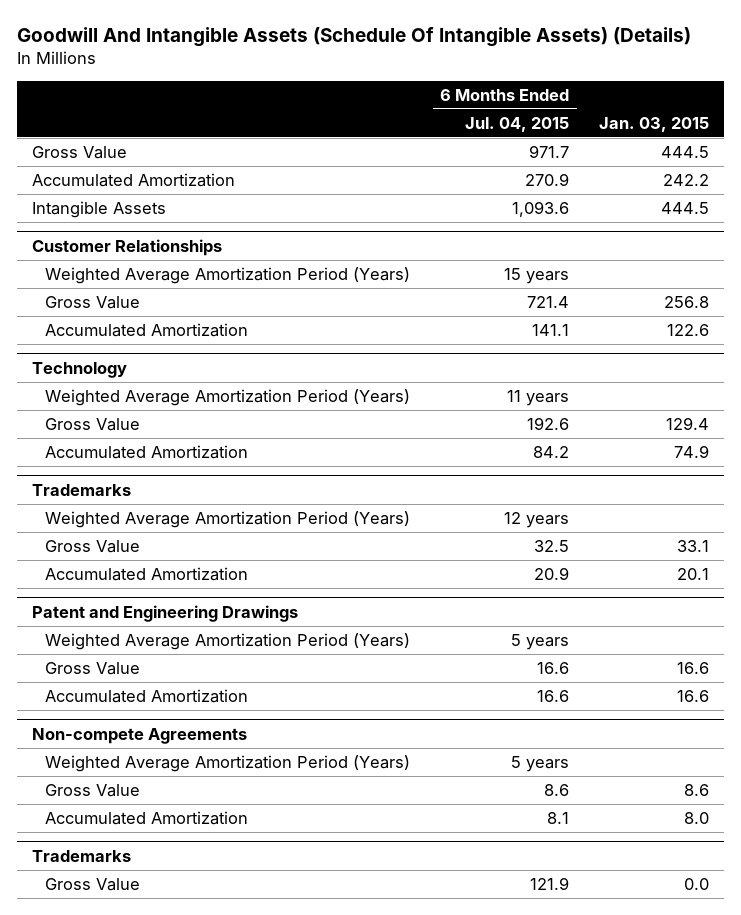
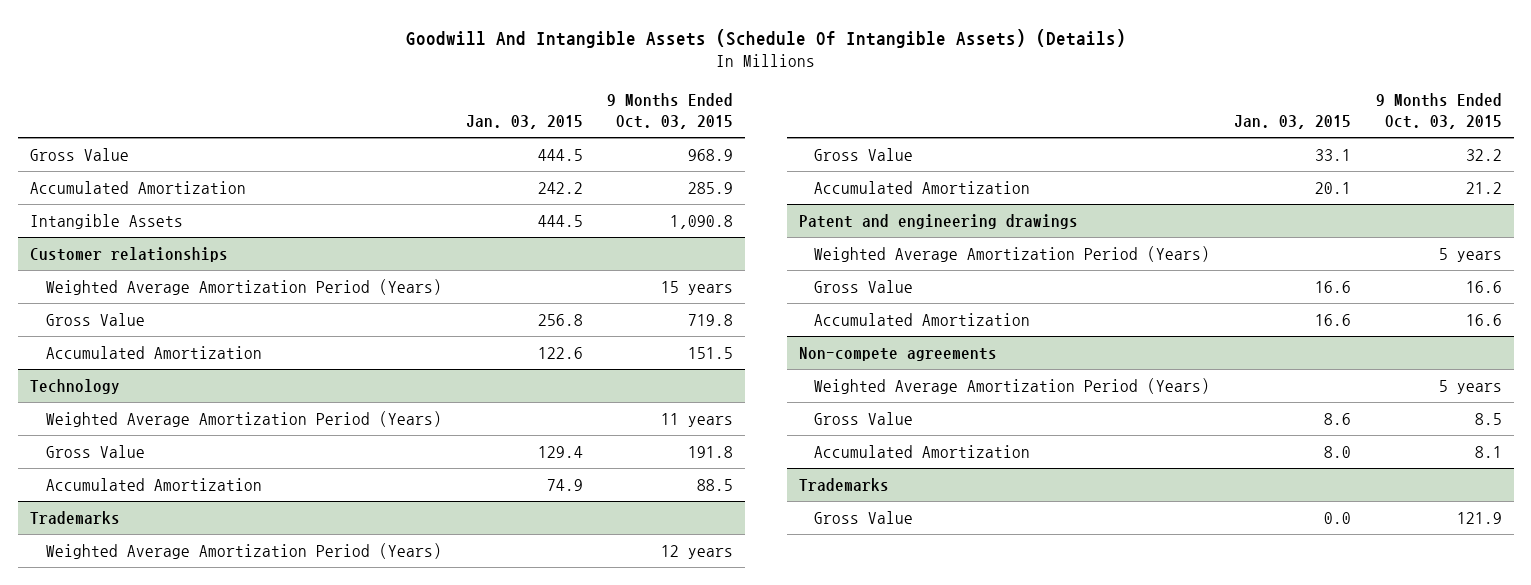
- | 6 Months Ended Jul. 04, 2015 | Jan. 03, 2015
+ | Jan. 03, 2015 | 9 Months Ended Oct. 03, 2015
- Customer Relationships
+ Customer relationships
- Patent and Engineering Drawings
+ Patent and engineering drawings
- Non-compete Agreements
+ Non-compete agreements

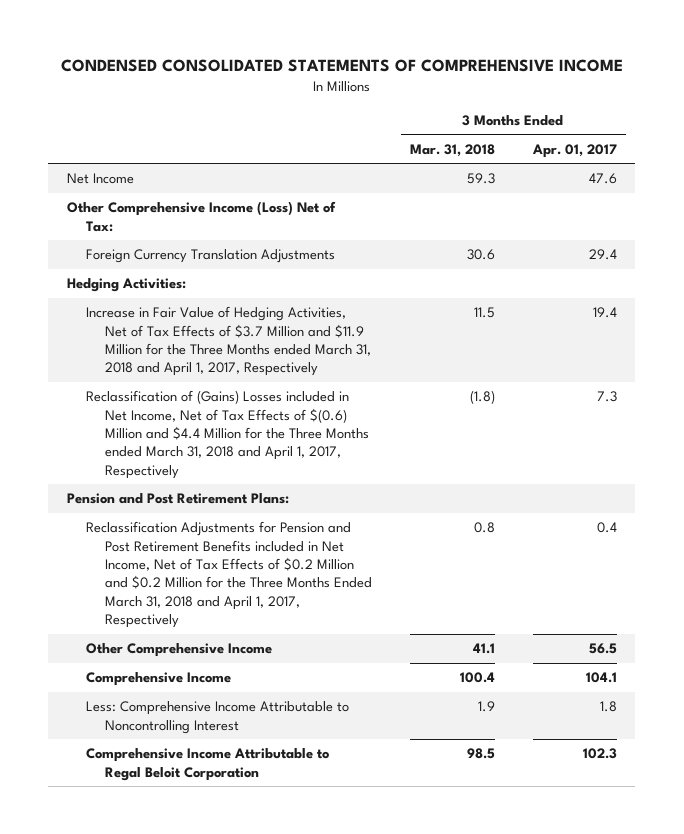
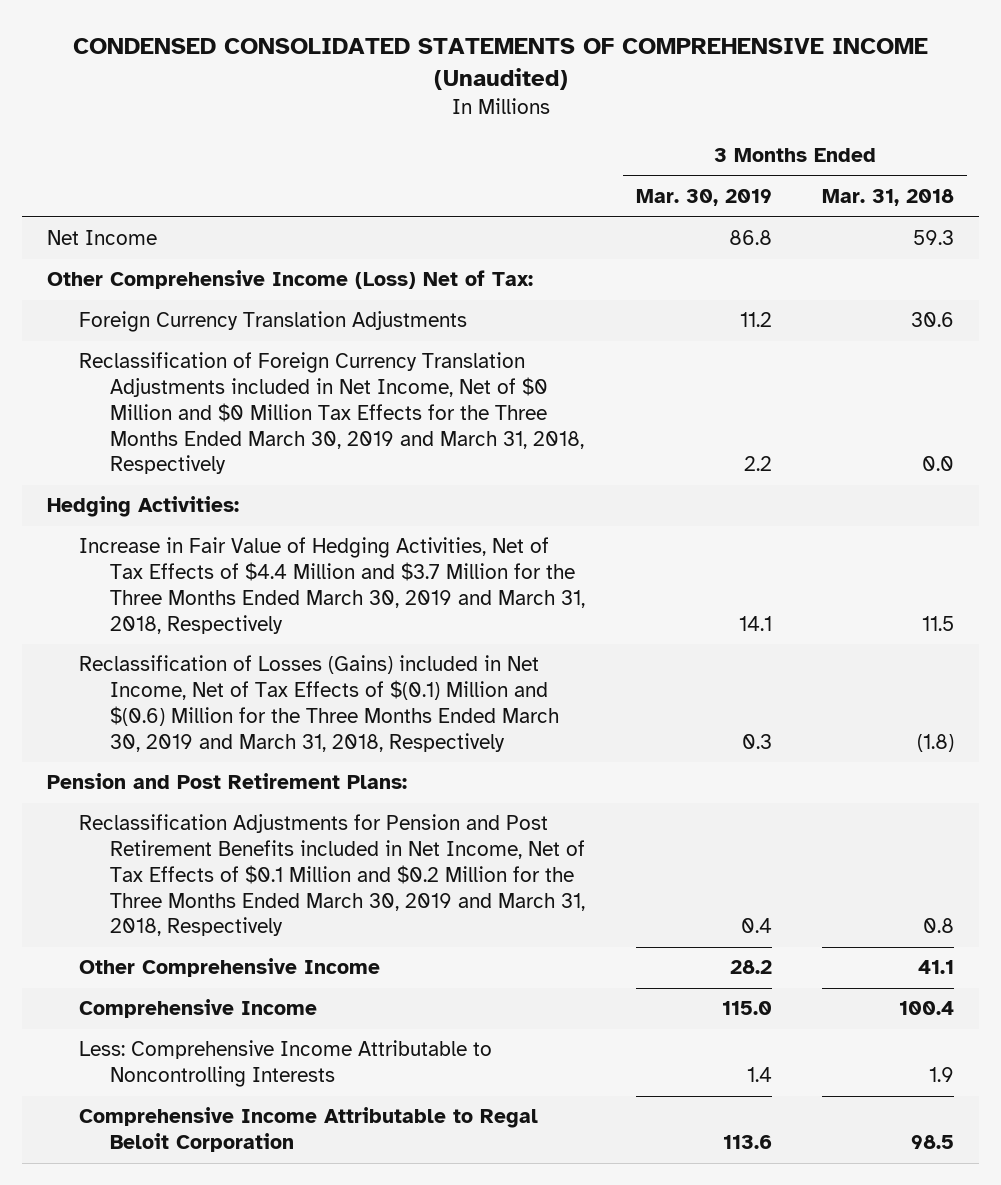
- CONDENSED CONSOLIDATED STATEMENTS OF COMPREHENSIVE INCOME
+ CONDENSED CONSOLIDATED STATEMENTS OF COMPREHENSIVE INCOME (Unaudited)
- | 3 Months Ended Mar. 31, 2018 | 3 Months Ended Apr. 01, 2017
+ | 3 Months Ended Mar. 30, 2019 | 3 Months Ended Mar. 31, 2018
+ Reclassification of Foreign Currency Translation Adjustments included in Net Income, Net of $0 Million and $0 Million Tax Effects for the Three Months Ended March 30, 2019 and March 31, 2018, Respectively | 2.2 | 0.0
- Increase in Fair Value of Hedging Activities, Net of Tax Effects of $3.7 Million and $11.9 Million for the Three Months ended March 31, 2018 and April 1, 2017, Respectively | 11.5 | 19.4
- Reclassification of (Gains) Losses included in Net Income, Net of Tax Effects of $(0.6) Million and $4.4 Million for the Three Months ended March 31, 2018 and April 1, 2017, Respectively | (1.8) | 7.3
+ Increase in Fair Value of Hedging Activities, Net of Tax Effects of $4.4 Million and $3.7 Million for the Three Months Ended March 30, 2019 and March 31, 2018, Respectively | 14.1 | 11.5
+ Reclassification of Losses (Gains) included in Net Income, Net of Tax Effects of $(0.1) Million and $(0.6) Million for the Three Months Ended March 30, 2019 and March 31, 2018, Respectively | 0.3 | (1.8)
- Reclassification Adjustments for Pension and Post Retirement Benefits included in Net Income, Net of Tax Effects of $0.2 Million and $0.2 Million for the Three Months Ended March 31, 2018 and April 1, 2017, Respectively | 0.8 | 0.4
+ Reclassification Adjustments for Pension and Post Retirement Benefits included in Net Income, Net of Tax Effects of $0.1 Million and $0.2 Million for the Three Months Ended March 30, 2019 and March 31, 2018, Respectively | 0.4 | 0.8
- Less: Comprehensive Income Attributable to Noncontrolling Interest | 1.9 | 1.8
+ Less: Comprehensive Income Attributable to Noncontrolling Interests | 1.4 | 1.9

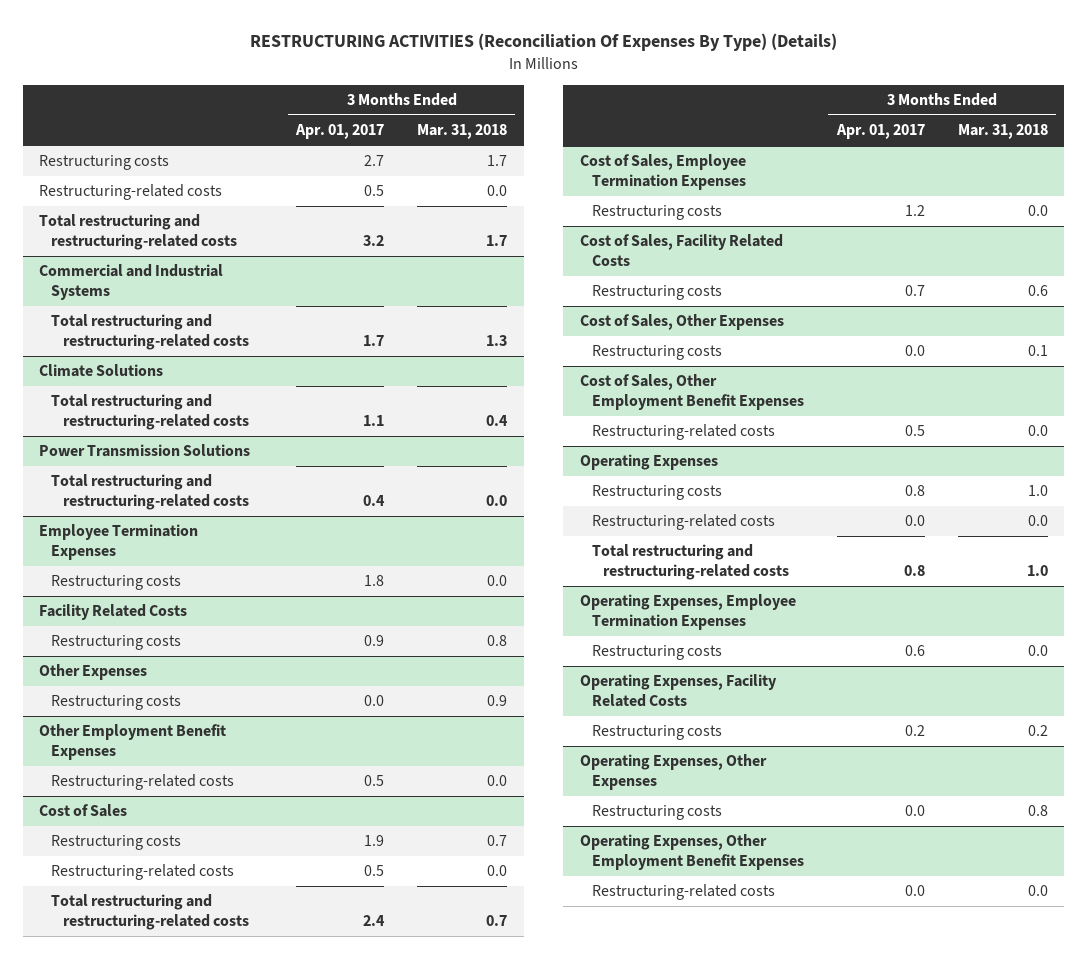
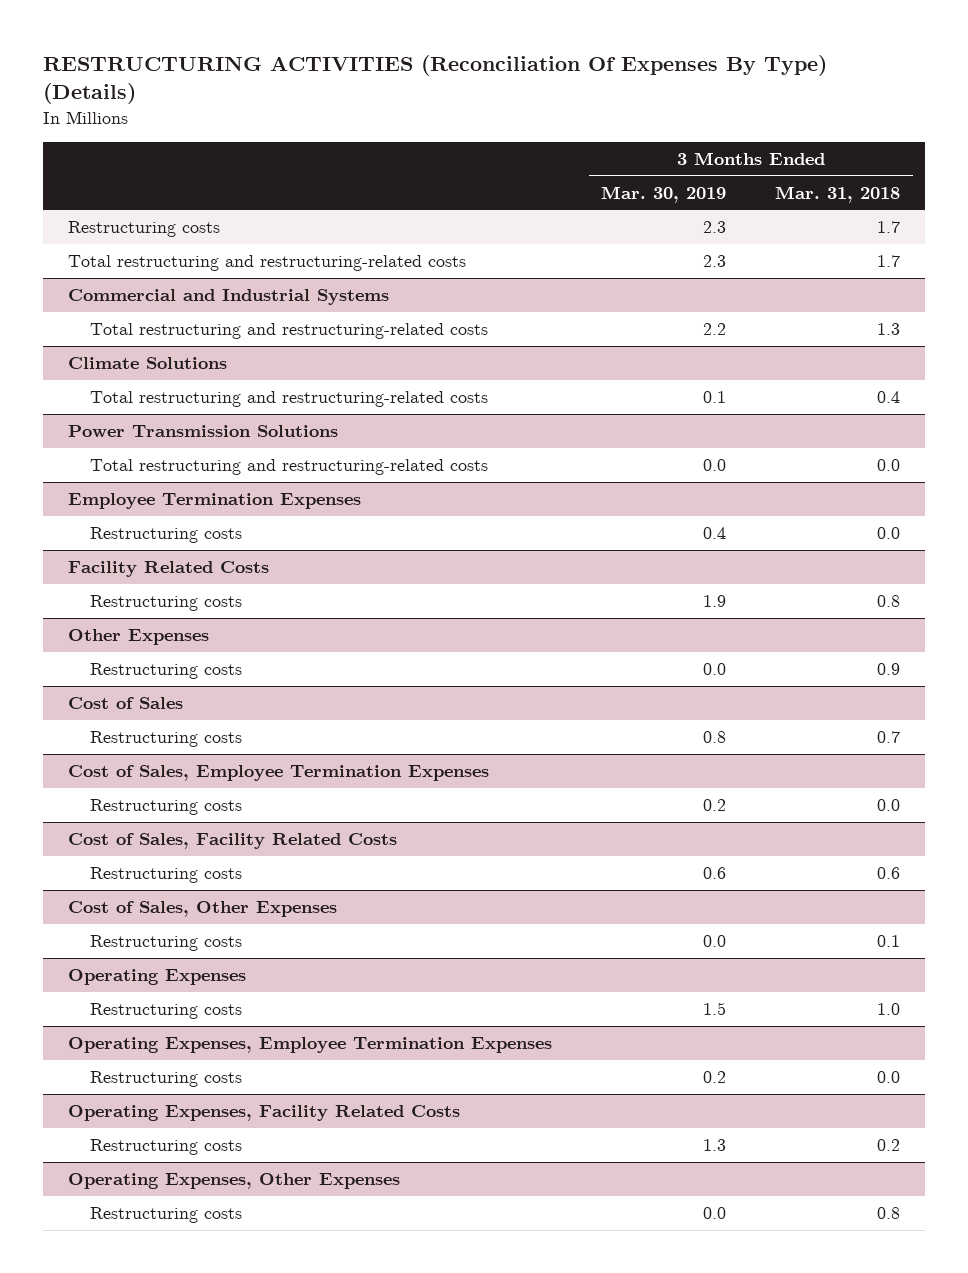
- | 3 Months Ended Apr. 01, 2017 | 3 Months Ended Mar. 31, 2018
+ | 3 Months Ended Mar. 30, 2019 | 3 Months Ended Mar. 31, 2018
- Restructuring-related costs | 0.5 | 0.0
- Other Employment Benefit Expenses
- Restructuring-related costs | 0.5 | 0.0
@ Cost of Sales
- Restructuring-related costs | 0.5 | 0.0
- Total restructuring and restructuring-related costs | 2.4 | 0.7
- Cost of Sales, Other Employment Benefit Expenses
- Restructuring-related costs | 0.5 | 0.0
@ Operating Expenses
- Restructuring-related costs | 0.0 | 0.0
- Total restructuring and restructuring-related costs | 0.8 | 1.0
- Operating Expenses, Other Employment Benefit Expenses
- Restructuring-related costs | 0.0 | 0.0

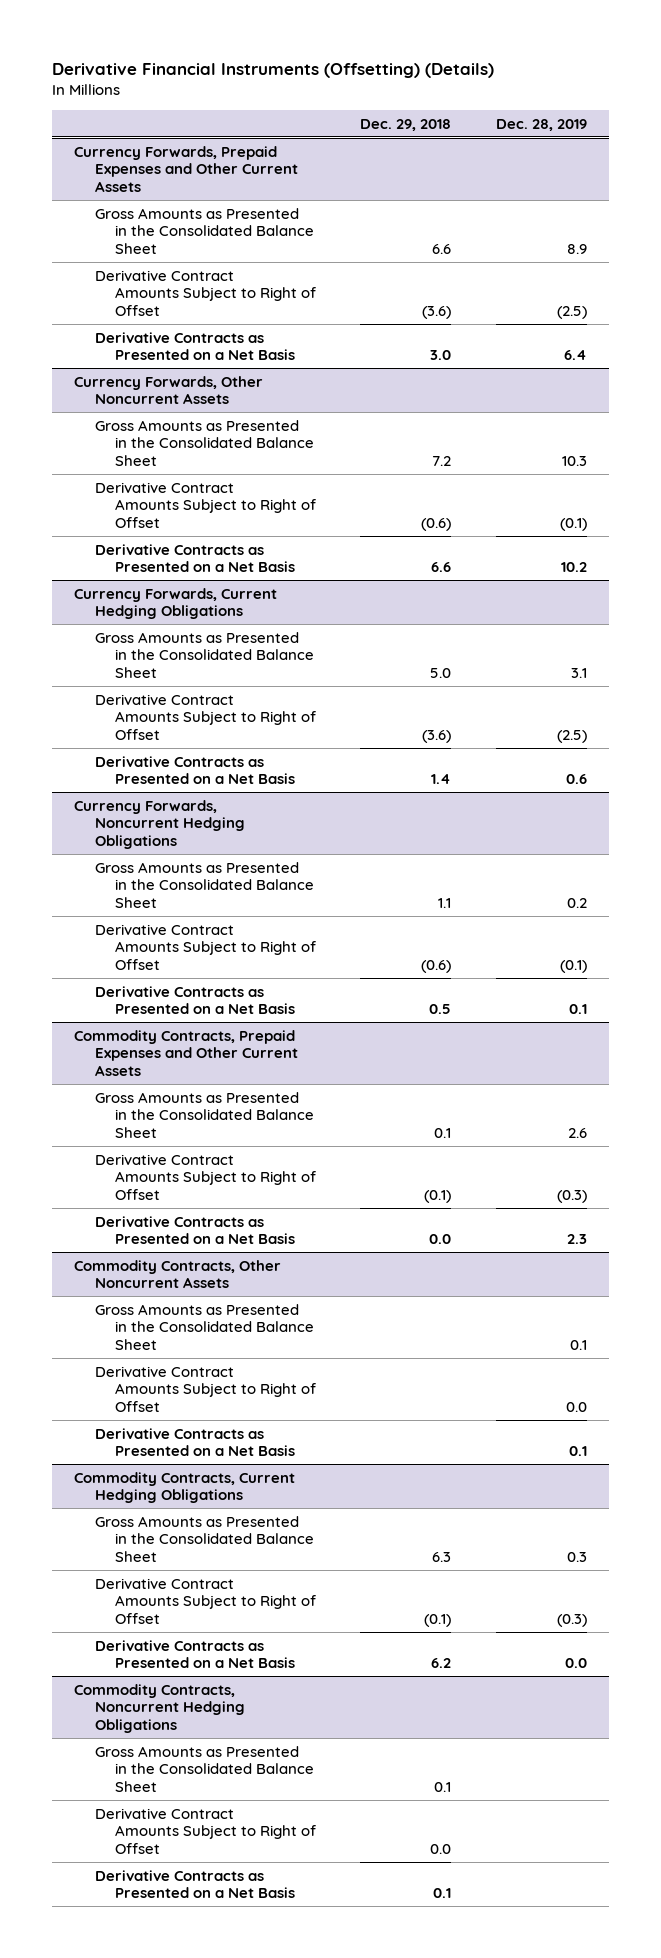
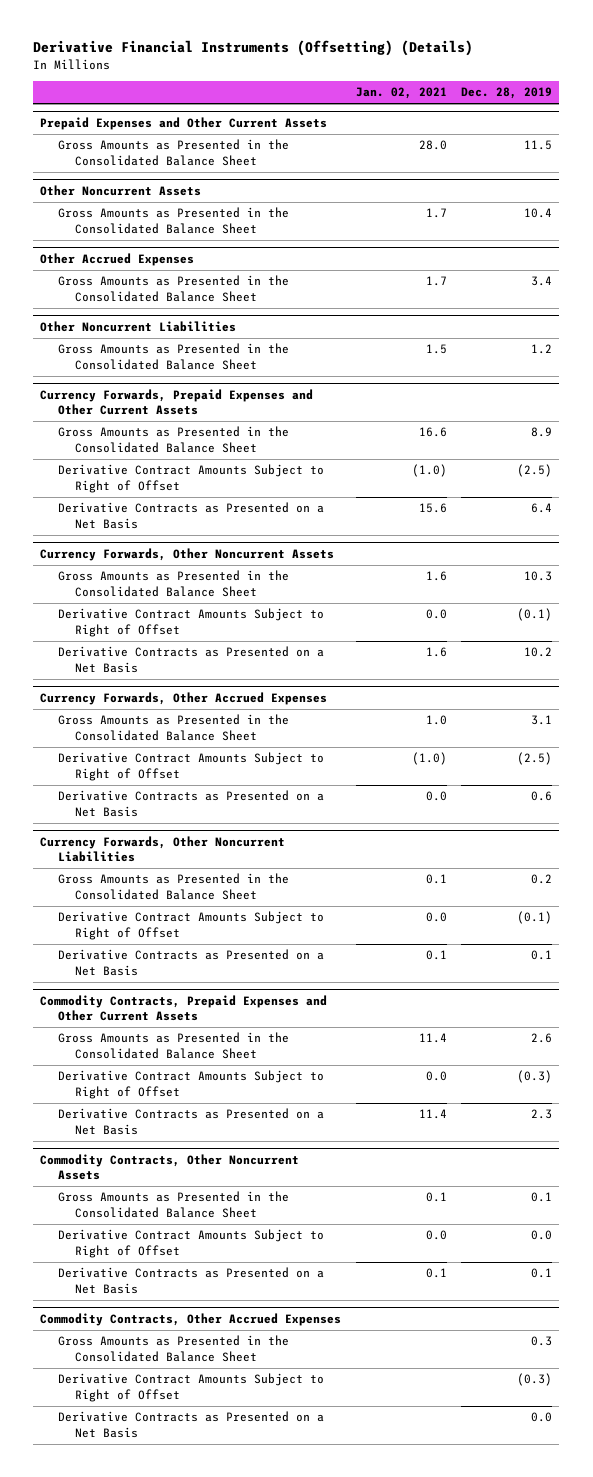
- | Dec. 29, 2018 | Dec. 28, 2019
+ | Jan. 02, 2021 | Dec. 28, 2019
+ Prepaid Expenses and Other Current Assets
+ Gross Amounts as Presented in the Consolidated Balance Sheet | 28.0 | 11.5
+ Other Noncurrent Assets
+ Gross Amounts as Presented in the Consolidated Balance Sheet | 1.7 | 10.4
+ Other Accrued Expenses
+ Gross Amounts as Presented in the Consolidated Balance Sheet | 1.7 | 3.4
+ Other Noncurrent Liabilities
+ Gross Amounts as Presented in the Consolidated Balance Sheet | 1.5 | 1.2
- Currency Forwards, Current Hedging Obligations
+ Currency Forwards, Other Accrued Expenses
- Currency Forwards, Noncurrent Hedging Obligations
+ Currency Forwards, Other Noncurrent Liabilities
- Commodity Contracts, Current Hedging Obligations
+ Commodity Contracts, Other Accrued Expenses
- Commodity Contracts, Noncurrent Hedging Obligations
- Gross Amounts as Presented in the Consolidated Balance Sheet | 0.1 |
- Derivative Contract Amounts Subject to Right of Offset | 0.0 |
- Derivative Contracts as Presented on a Net Basis | 0.1 |

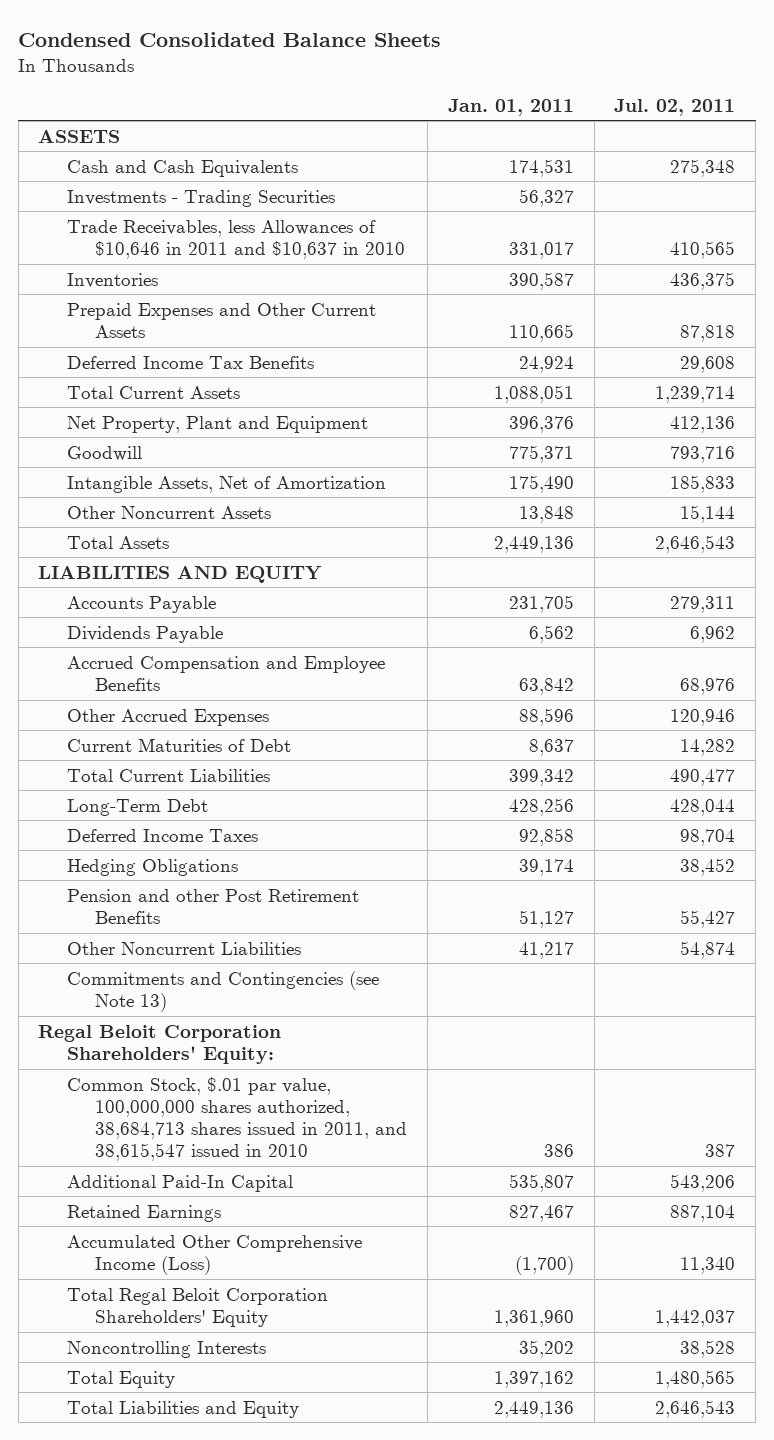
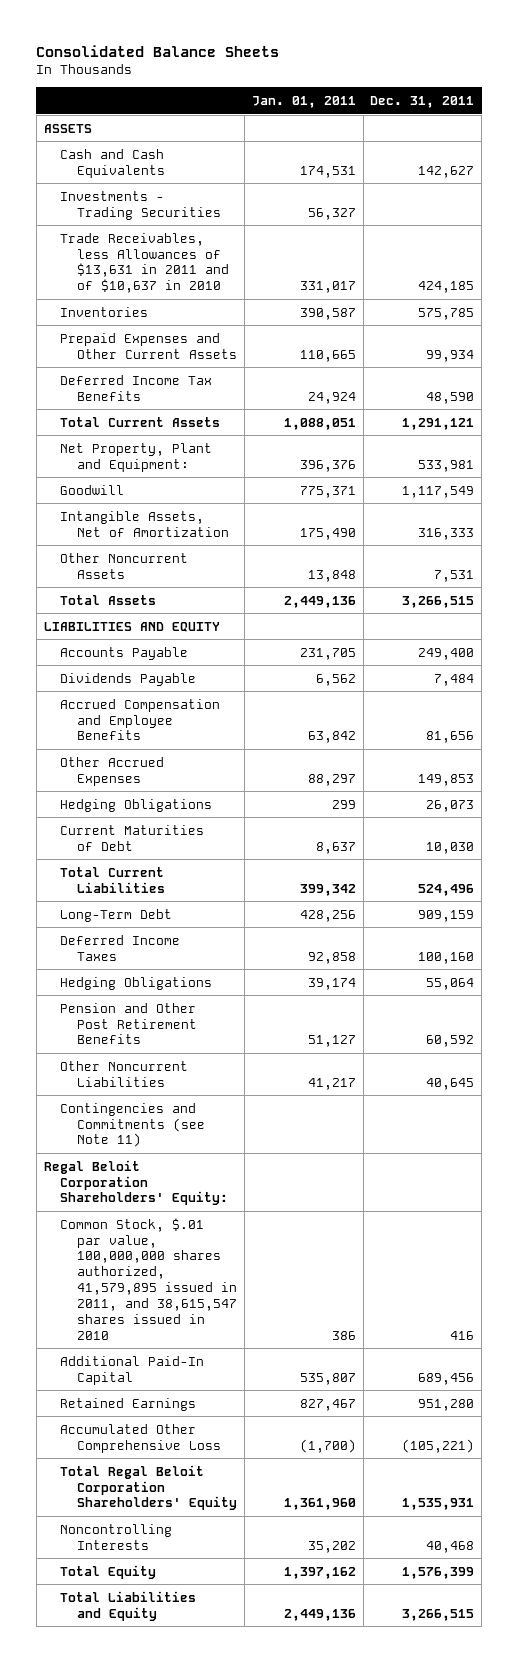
- Condensed Consolidated Balance Sheets
+ Consolidated Balance Sheets
- | Jan. 01, 2011 | Jul. 02, 2011
+ | Jan. 01, 2011 | Dec. 31, 2011
- Trade Receivables, less Allowances of $10,646 in 2011 and $10,637 in 2010 | 331,017 | 410,565
+ Trade Receivables, less Allowances of $13,631 in 2011 and of $10,637 in 2010 | 331,017 | 424,185
- Net Property, Plant and Equipment | 396,376 | 412,136
+ Net Property, Plant and Equipment: | 396,376 | 533,981
- Other Accrued Expenses | 88,596 | 120,946
+ Other Accrued Expenses | 88,297 | 149,853
+ Hedging Obligations | 299 | 26,073
- Pension and other Post Retirement Benefits | 51,127 | 55,427
+ Pension and Other Post Retirement Benefits | 51,127 | 60,592
- Commitments and Contingencies (see Note 13)
+ Contingencies and Commitments (see Note 11)
- Common Stock, $.01 par value, 100,000,000 shares authorized, 38,684,713 shares issued in 2011, and 38,615,547 issued in 2010 | 386 | 387
+ Common Stock, $.01 par value, 100,000,000 shares authorized, 41,579,895 issued in 2011, and 38,615,547 shares issued in 2010 | 386 | 416
- Accumulated Other Comprehensive Income (Loss) | (1,700) | 11,340
+ Accumulated Other Comprehensive Loss | (1,700) | (105,221)

